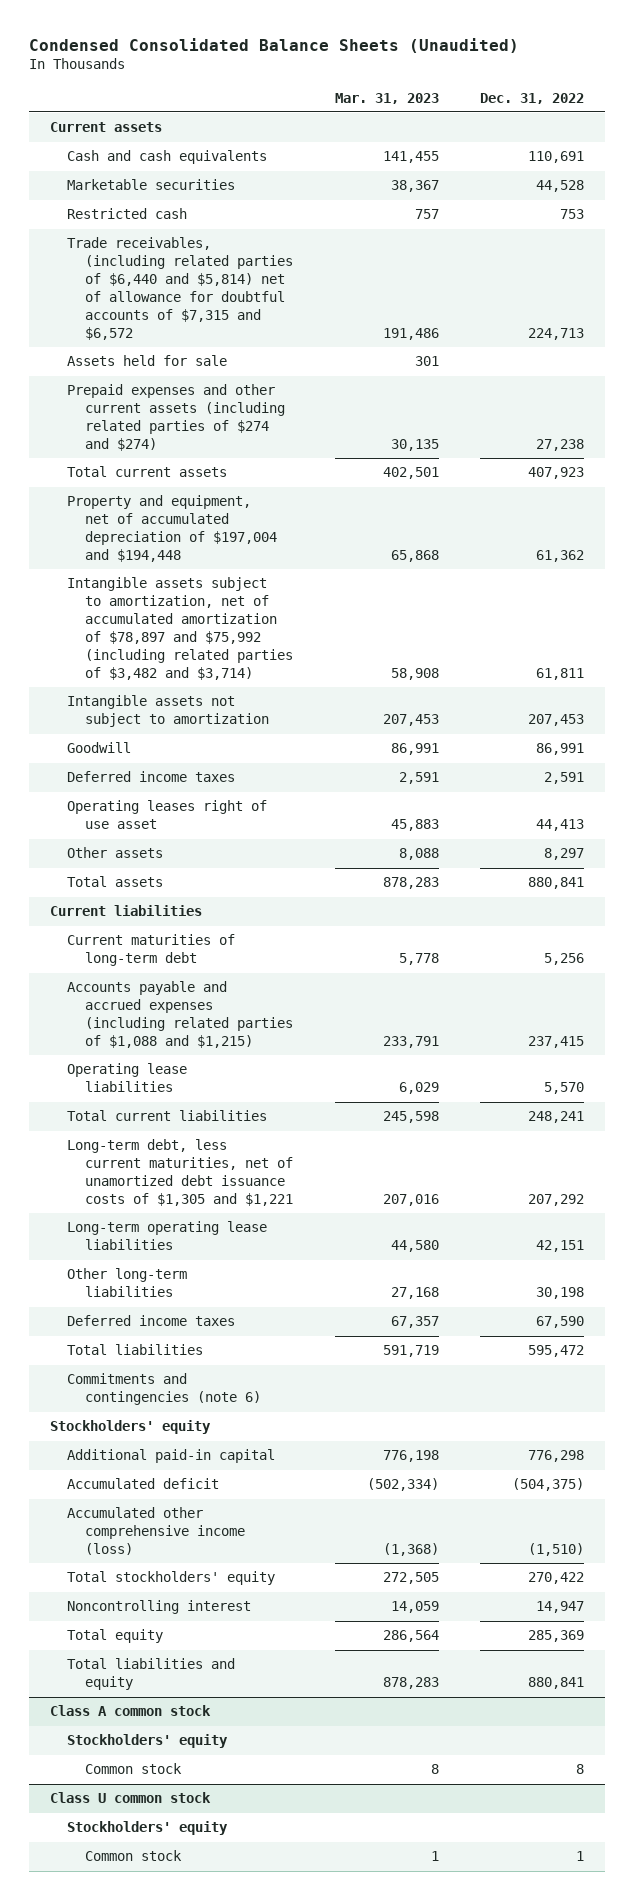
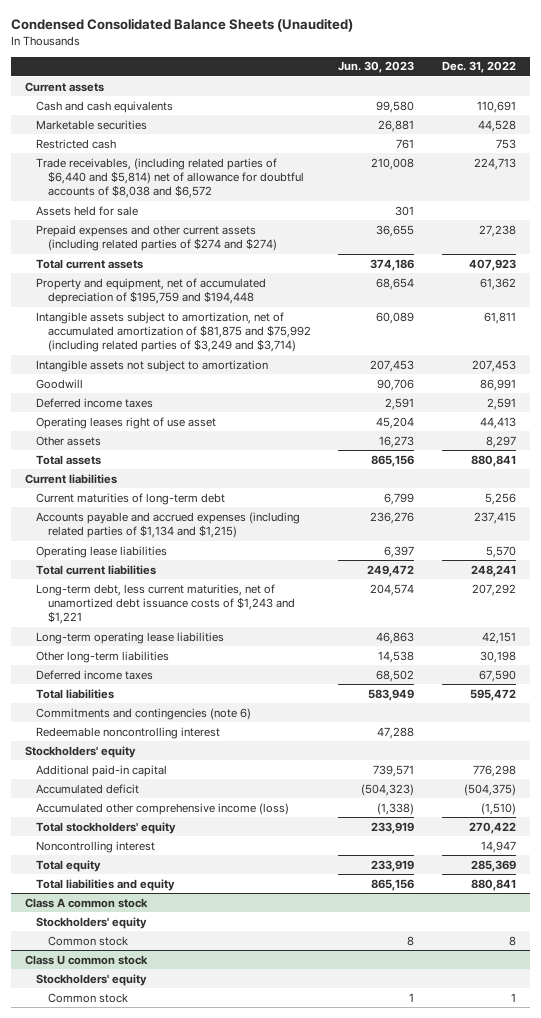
- | Mar. 31, 2023 | Dec. 31, 2022
+ | Jun. 30, 2023 | Dec. 31, 2022
- Trade receivables, (including related parties of $6,440 and $5,814) net of allowance for doubtful accounts of $7,315 and $6,572 | 191,486 | 224,713
+ Trade receivables, (including related parties of $6,440 and $5,814) net of allowance for doubtful accounts of $8,038 and $6,572 | 210,008 | 224,713
- Property and equipment, net of accumulated depreciation of $197,004 and $194,448 | 65,868 | 61,362
- Intangible assets subject to amortization, net of accumulated amortization of $78,897 and $75,992 (including related parties of $3,482 and $3,714) | 58,908 | 61,811
+ Property and equipment, net of accumulated depreciation of $195,759 and $194,448 | 68,654 | 61,362
+ Intangible assets subject to amortization, net of accumulated amortization of $81,875 and $75,992 (including related parties of $3,249 and $3,714) | 60,089 | 61,811
- Accounts payable and accrued expenses (including related parties of $1,088 and $1,215) | 233,791 | 237,415
+ Accounts payable and accrued expenses (including related parties of $1,134 and $1,215) | 236,276 | 237,415
- Long-term debt, less current maturities, net of unamortized debt issuance costs of $1,305 and $1,221 | 207,016 | 207,292
+ Long-term debt, less current maturities, net of unamortized debt issuance costs of $1,243 and $1,221 | 204,574 | 207,292
+ Redeemable noncontrolling interest | 47,288 |

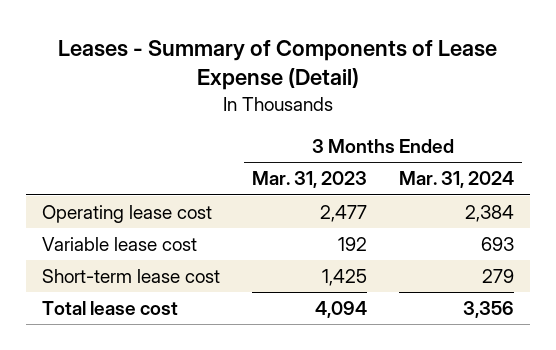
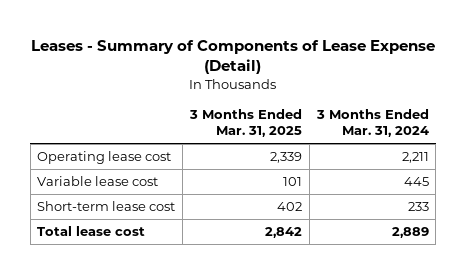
- | 3 Months Ended Mar. 31, 2023 | 3 Months Ended Mar. 31, 2024
+ | 3 Months Ended Mar. 31, 2025 | 3 Months Ended Mar. 31, 2024
- Operating lease cost | 2,477 | 2,384
- Variable lease cost | 192 | 693
- Short-term lease cost | 1,425 | 279
- Total lease cost | 4,094 | 3,356
+ Operating lease cost | 2,339 | 2,211
+ Variable lease cost | 101 | 445
+ Short-term lease cost | 402 | 233
+ Total lease cost | 2,842 | 2,889

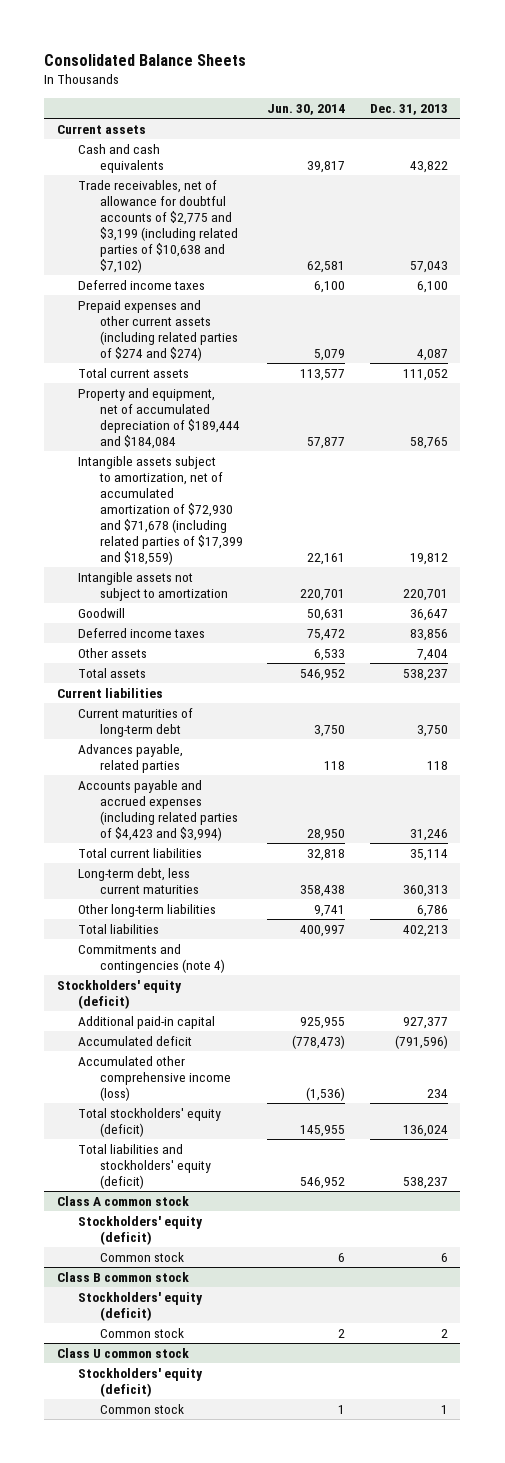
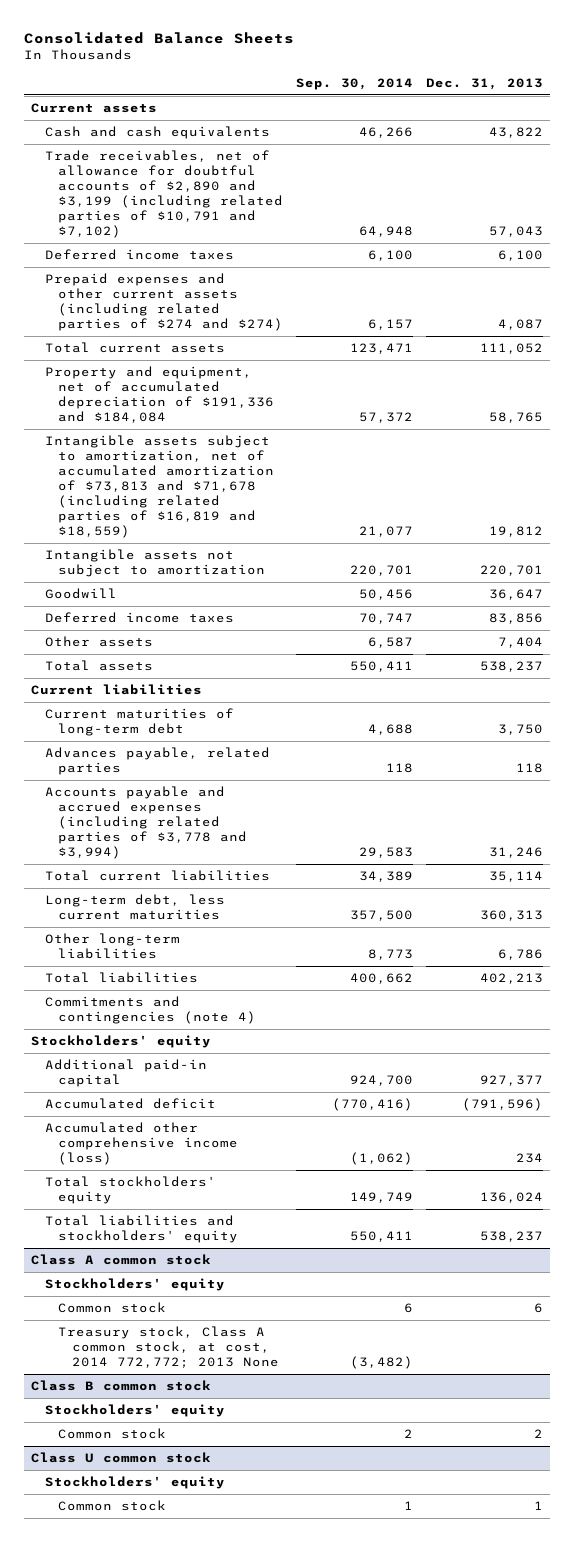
- | Jun. 30, 2014 | Dec. 31, 2013
+ | Sep. 30, 2014 | Dec. 31, 2013
- Trade receivables, net of allowance for doubtful accounts of $2,775 and $3,199 (including related parties of $10,638 and $7,102) | 62,581 | 57,043
+ Trade receivables, net of allowance for doubtful accounts of $2,890 and $3,199 (including related parties of $10,791 and $7,102) | 64,948 | 57,043
- Property and equipment, net of accumulated depreciation of $189,444 and $184,084 | 57,877 | 58,765
- Intangible assets subject to amortization, net of accumulated amortization of $72,930 and $71,678 (including related parties of $17,399 and $18,559) | 22,161 | 19,812
+ Property and equipment, net of accumulated depreciation of $191,336 and $184,084 | 57,372 | 58,765
+ Intangible assets subject to amortization, net of accumulated amortization of $73,813 and $71,678 (including related parties of $16,819 and $18,559) | 21,077 | 19,812
- Accounts payable and accrued expenses (including related parties of $4,423 and $3,994) | 28,950 | 31,246
+ Accounts payable and accrued expenses (including related parties of $3,778 and $3,994) | 29,583 | 31,246
- Stockholders' equity (deficit)
+ Stockholders' equity
- Total stockholders' equity (deficit) | 145,955 | 136,024
- Total liabilities and stockholders' equity (deficit) | 546,952 | 538,237
+ Total stockholders' equity | 149,749 | 136,024
+ Total liabilities and stockholders' equity | 550,411 | 538,237
@ Class A common stock
- Stockholders' equity (deficit)
+ Stockholders' equity
+ Treasury stock, Class A common stock, at cost, 2014 772,772; 2013 None | (3,482) |
@ Class B common stock
- Stockholders' equity (deficit)
+ Stockholders' equity
@ Class U common stock
- Stockholders' equity (deficit)
+ Stockholders' equity

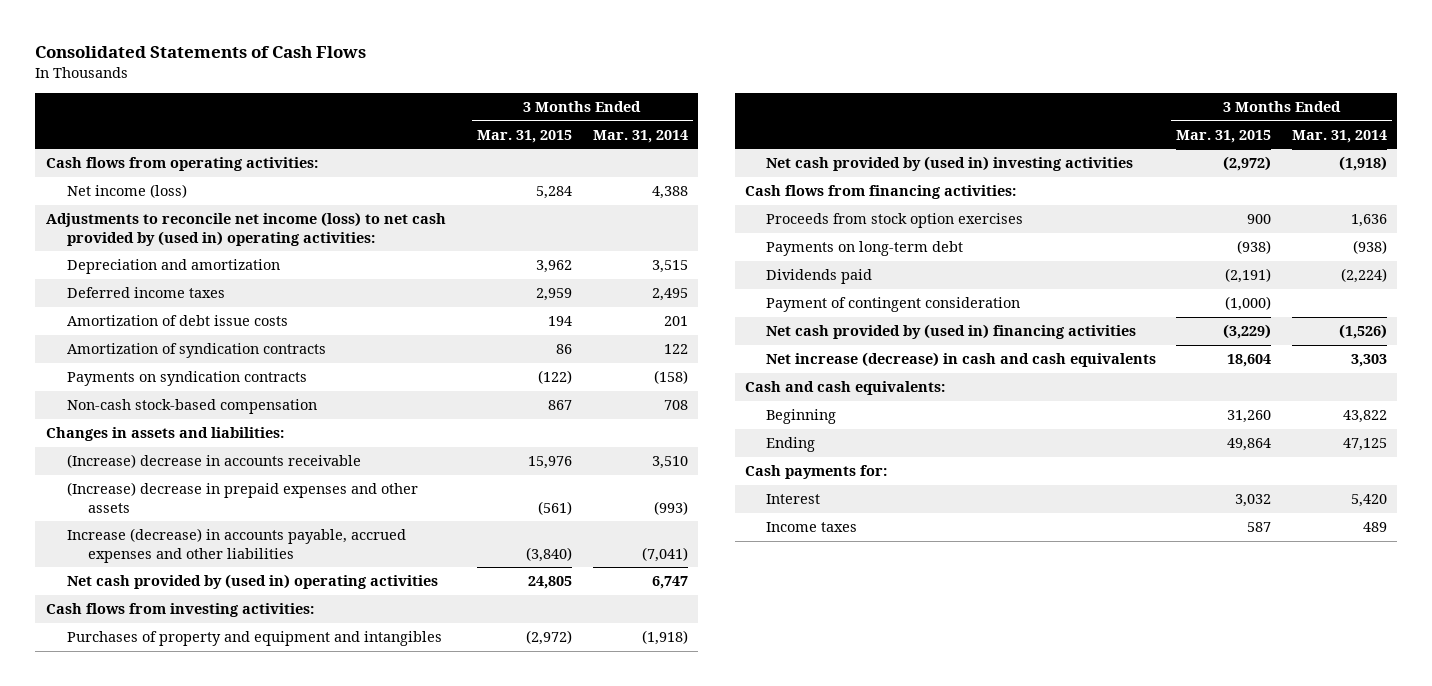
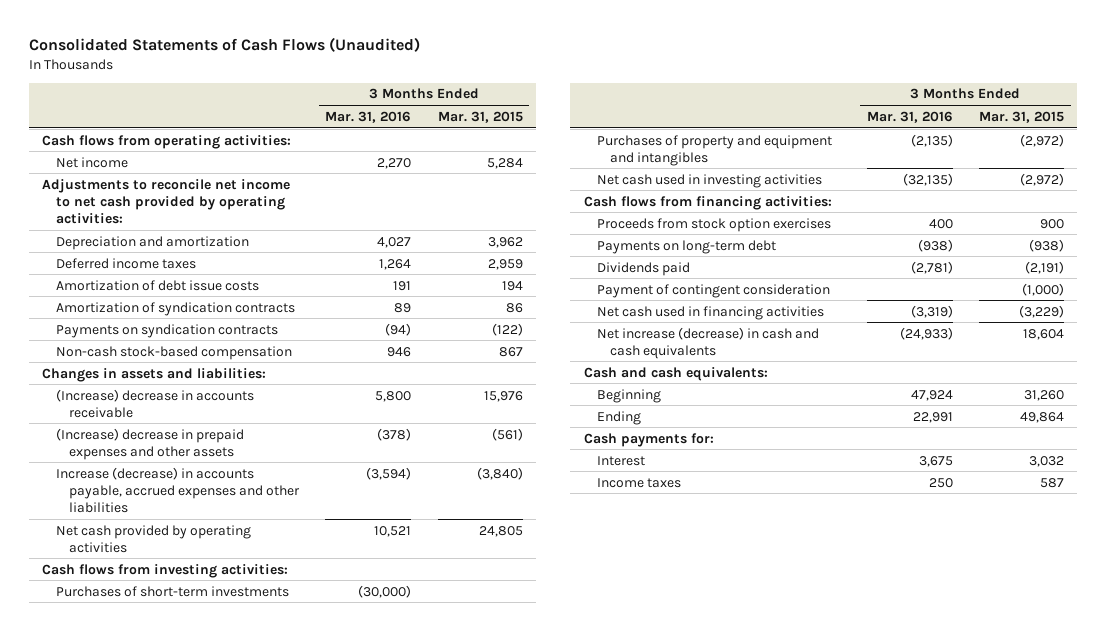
- Consolidated Statements of Cash Flows
+ Consolidated Statements of Cash Flows (Unaudited)
- | 3 Months Ended Mar. 31, 2015 | 3 Months Ended Mar. 31, 2014
+ | 3 Months Ended Mar. 31, 2016 | 3 Months Ended Mar. 31, 2015
- Net income (loss) | 5,284 | 4,388
- Adjustments to reconcile net income (loss) to net cash provided by (used in) operating activities:
+ Net income | 2,270 | 5,284
+ Adjustments to reconcile net income to net cash provided by operating activities:
- Net cash provided by (used in) operating activities | 24,805 | 6,747
+ Net cash provided by operating activities | 10,521 | 24,805
+ Purchases of short-term investments | (30,000) |
- Net cash provided by (used in) investing activities | (2,972) | (1,918)
+ Net cash used in investing activities | (32,135) | (2,972)
- Net cash provided by (used in) financing activities | (3,229) | (1,526)
+ Net cash used in financing activities | (3,319) | (3,229)

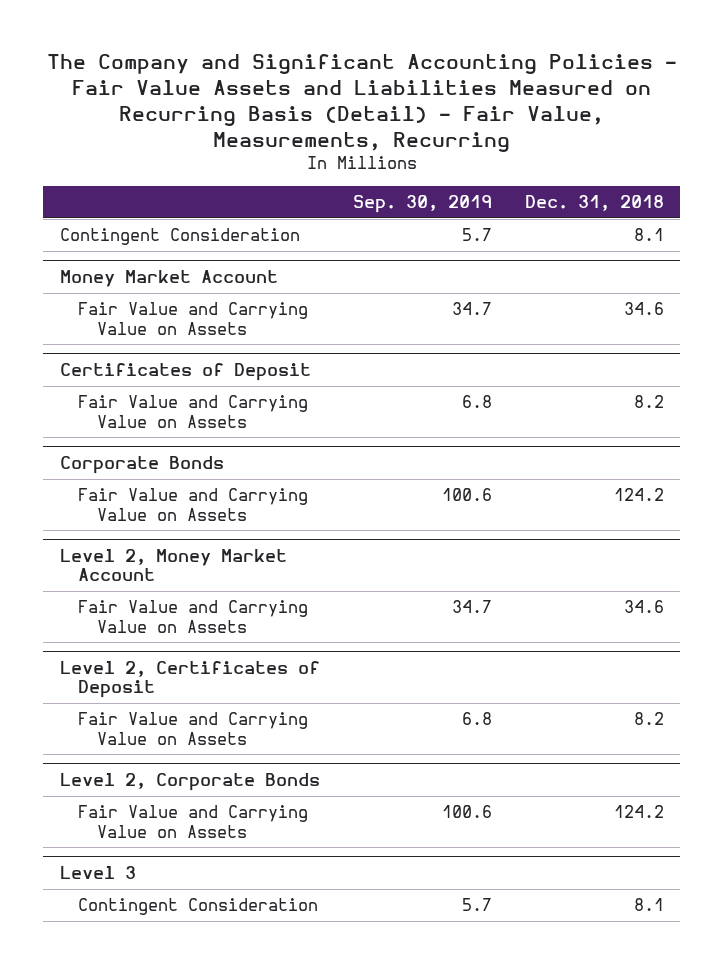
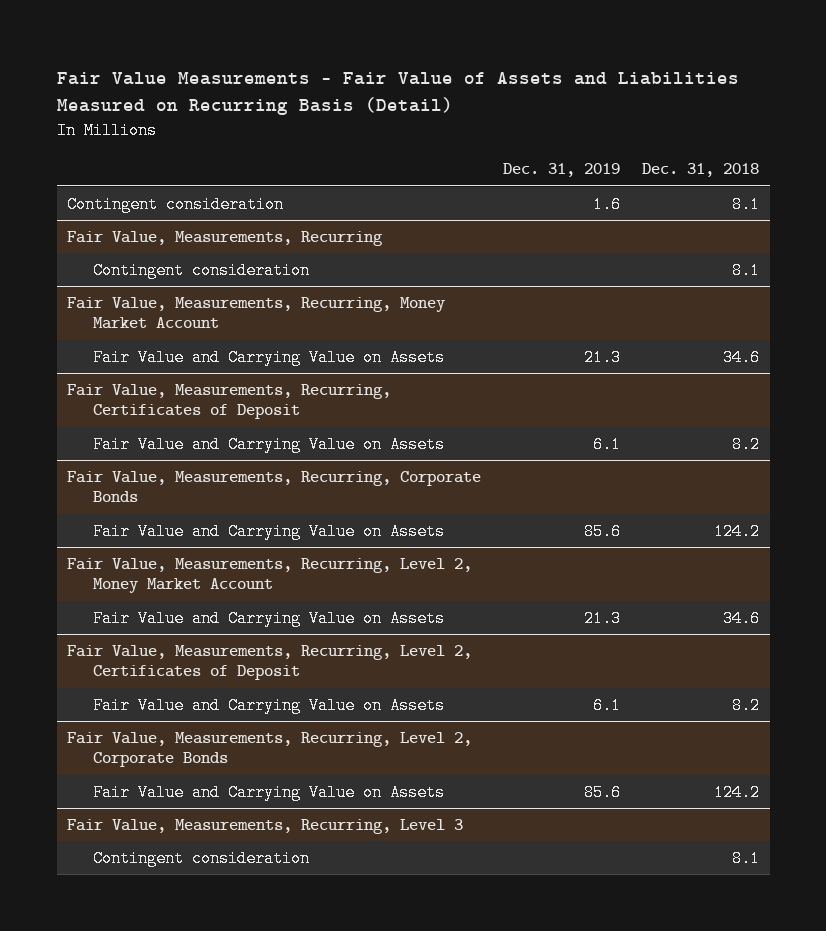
- The Company and Significant Accounting Policies - Fair Value Assets and Liabilities Measured on Recurring Basis (Detail) - Fair Value, Measurements, Recurring
+ Fair Value Measurements - Fair Value of Assets and Liabilities Measured on Recurring Basis (Detail)
- | Sep. 30, 2019 | Dec. 31, 2018
+ | Dec. 31, 2019 | Dec. 31, 2018
- Contingent Consideration | 5.7 | 8.1
- Money Market Account
+ Contingent consideration | 1.6 | 8.1
+ Fair Value, Measurements, Recurring
+ Contingent consideration | | 8.1
+ Fair Value, Measurements, Recurring, Money Market Account
- Certificates of Deposit
+ Fair Value, Measurements, Recurring, Certificates of Deposit
- Corporate Bonds
+ Fair Value, Measurements, Recurring, Corporate Bonds
- Level 2, Money Market Account
+ Fair Value, Measurements, Recurring, Level 2, Money Market Account
- Level 2, Certificates of Deposit
+ Fair Value, Measurements, Recurring, Level 2, Certificates of Deposit
- Level 2, Corporate Bonds
+ Fair Value, Measurements, Recurring, Level 2, Corporate Bonds
- Level 3
- Contingent Consideration | 5.7 | 8.1
+ Fair Value, Measurements, Recurring, Level 3
+ Contingent consideration | | 8.1

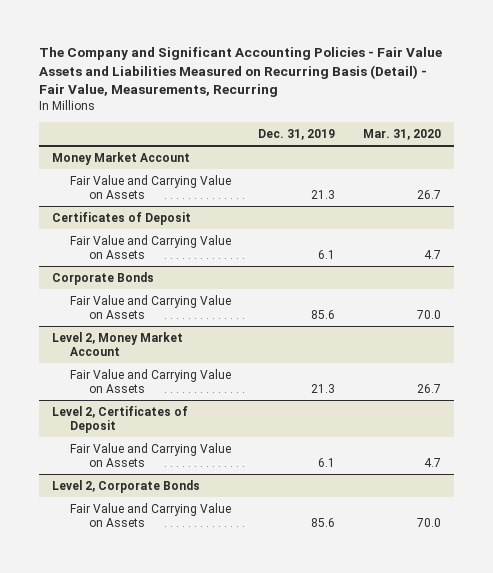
- Fair Value Measurements - Fair Value of Assets and Liabilities Measured on Recurring Basis (Detail)
+ The Company and Significant Accounting Policies - Fair Value Assets and Liabilities Measured on Recurring Basis (Detail) - Fair Value, Measurements, Recurring
- | Dec. 31, 2019 | Dec. 31, 2018
+ | Dec. 31, 2019 | Mar. 31, 2020
- Contingent consideration | 1.6 | 8.1
- Fair Value, Measurements, Recurring
- Contingent consideration | | 8.1
- Fair Value, Measurements, Recurring, Money Market Account
+ Money Market Account
- Fair Value, Measurements, Recurring, Certificates of Deposit
+ Certificates of Deposit
- Fair Value, Measurements, Recurring, Corporate Bonds
+ Corporate Bonds
- Fair Value, Measurements, Recurring, Level 2, Money Market Account
+ Level 2, Money Market Account
- Fair Value, Measurements, Recurring, Level 2, Certificates of Deposit
+ Level 2, Certificates of Deposit
- Fair Value, Measurements, Recurring, Level 2, Corporate Bonds
+ Level 2, Corporate Bonds
- Fair Value, Measurements, Recurring, Level 3
- Contingent consideration | | 8.1

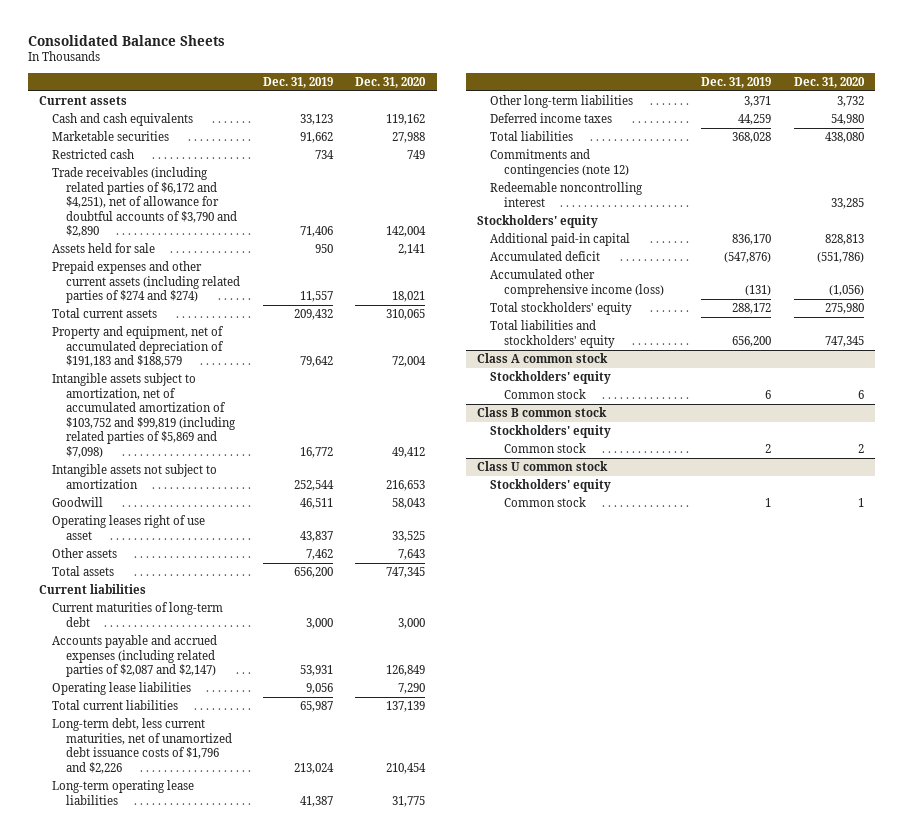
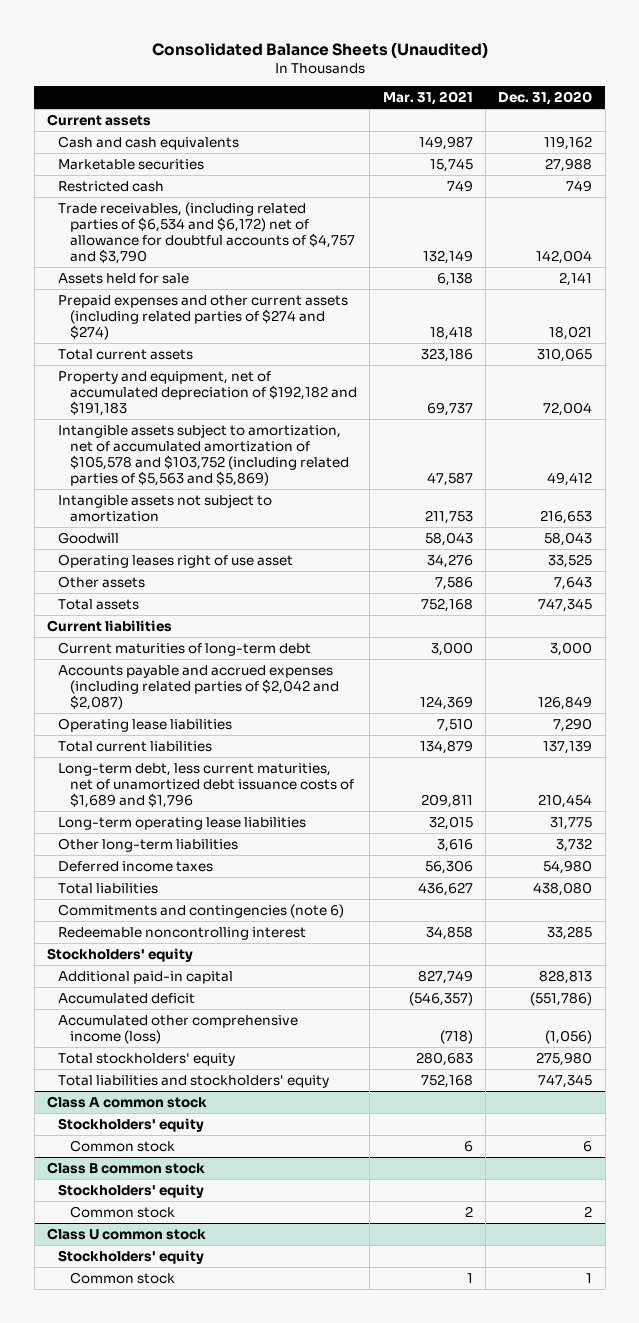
- Consolidated Balance Sheets
+ Consolidated Balance Sheets (Unaudited)
- | Dec. 31, 2019 | Dec. 31, 2020
+ | Mar. 31, 2021 | Dec. 31, 2020
- Trade receivables (including related parties of $6,172 and $4,251), net of allowance for doubtful accounts of $3,790 and $2,890 | 71,406 | 142,004
+ Trade receivables, (including related parties of $6,534 and $6,172) net of allowance for doubtful accounts of $4,757 and $3,790 | 132,149 | 142,004
- Property and equipment, net of accumulated depreciation of $191,183 and $188,579 | 79,642 | 72,004
- Intangible assets subject to amortization, net of accumulated amortization of $103,752 and $99,819 (including related parties of $5,869 and $7,098) | 16,772 | 49,412
+ Property and equipment, net of accumulated depreciation of $192,182 and $191,183 | 69,737 | 72,004
+ Intangible assets subject to amortization, net of accumulated amortization of $105,578 and $103,752 (including related parties of $5,563 and $5,869) | 47,587 | 49,412
- Accounts payable and accrued expenses (including related parties of $2,087 and $2,147) | 53,931 | 126,849
+ Accounts payable and accrued expenses (including related parties of $2,042 and $2,087) | 124,369 | 126,849
- Long-term debt, less current maturities, net of unamortized debt issuance costs of $1,796 and $2,226 | 213,024 | 210,454
+ Long-term debt, less current maturities, net of unamortized debt issuance costs of $1,689 and $1,796 | 209,811 | 210,454
- Commitments and contingencies (note 12)
+ Commitments and contingencies (note 6)

